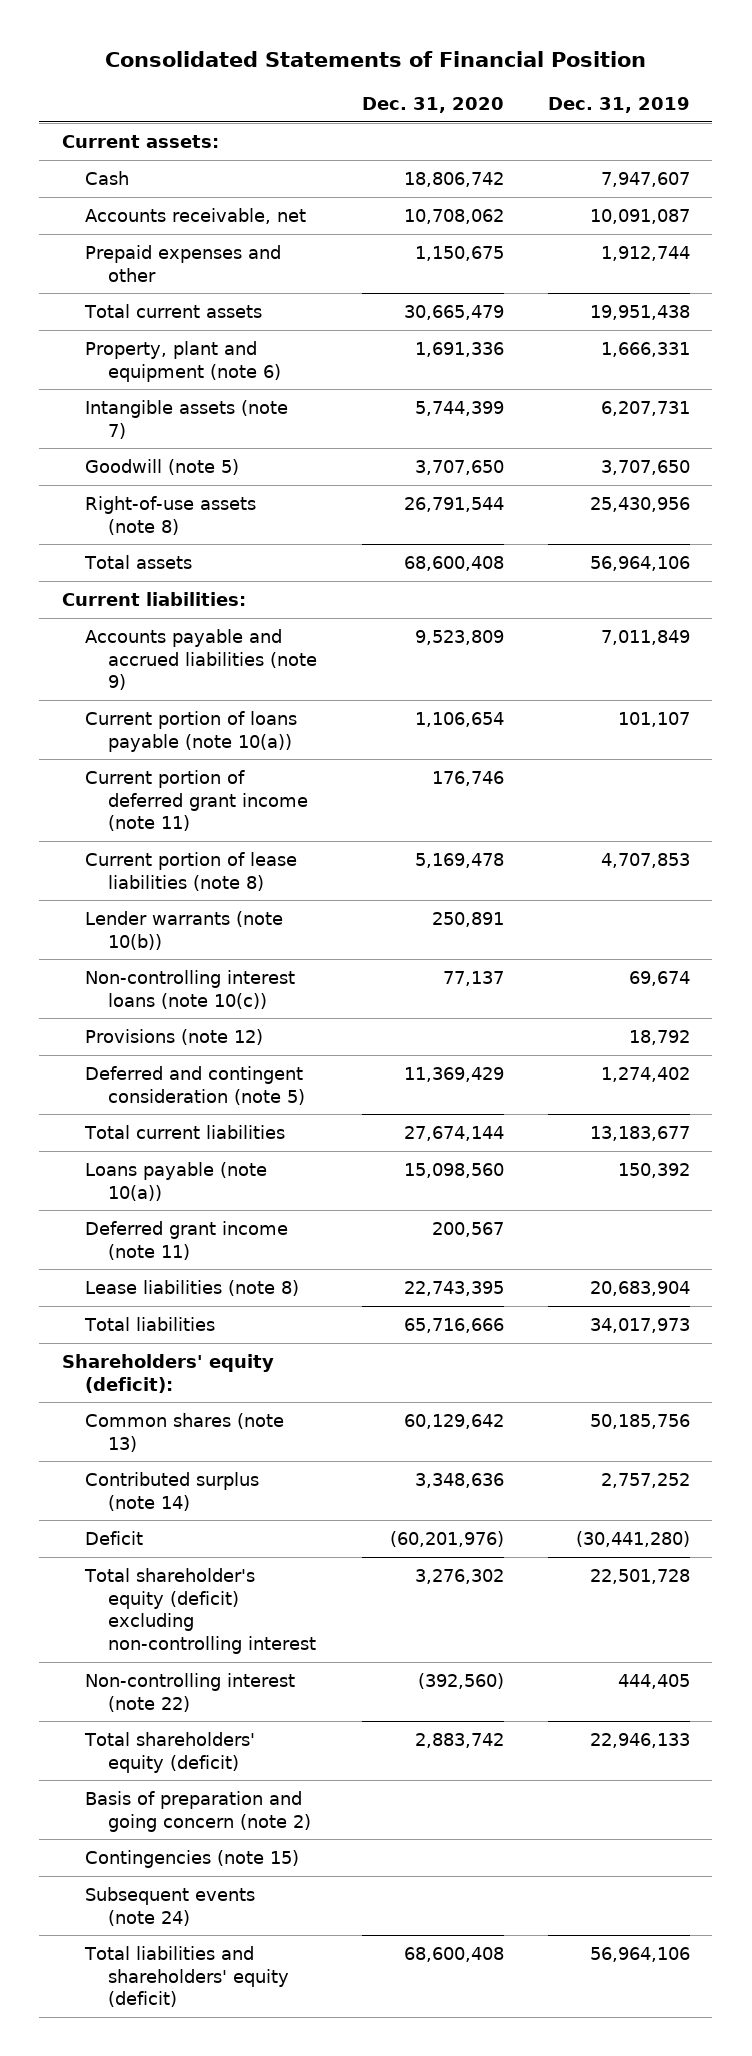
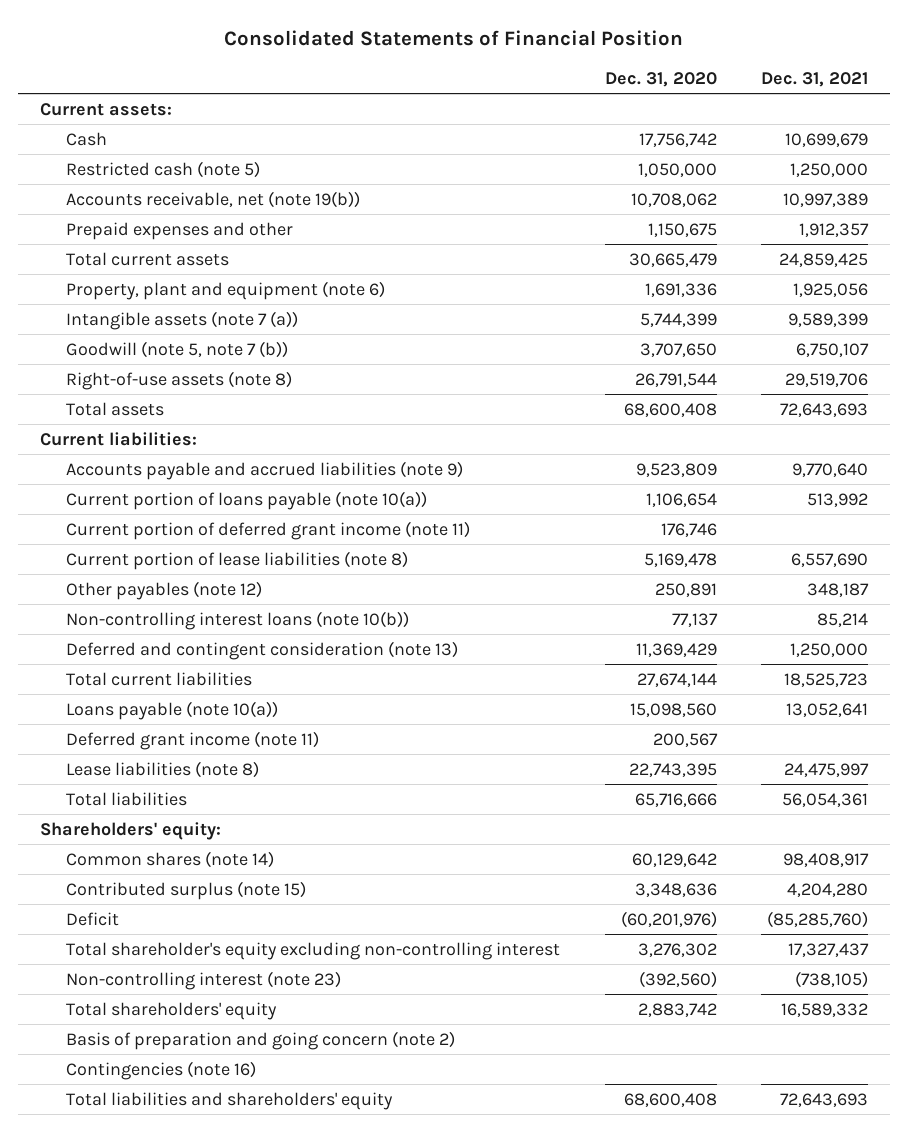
- | Dec. 31, 2020 | Dec. 31, 2019
+ | Dec. 31, 2020 | Dec. 31, 2021
- Cash | 18,806,742 | 7,947,607
- Accounts receivable, net | 10,708,062 | 10,091,087
+ Cash | 17,756,742 | 10,699,679
+ Restricted cash (note 5) | 1,050,000 | 1,250,000
+ Accounts receivable, net (note 19(b)) | 10,708,062 | 10,997,389
- Intangible assets (note 7) | 5,744,399 | 6,207,731
- Goodwill (note 5) | 3,707,650 | 3,707,650
+ Intangible assets (note 7 (a)) | 5,744,399 | 9,589,399
+ Goodwill (note 5, note 7 (b)) | 3,707,650 | 6,750,107
- Lender warrants (note 10(b)) | 250,891 |
- Non-controlling interest loans (note 10(c)) | 77,137 | 69,674
- Provisions (note 12) | | 18,792
- Deferred and contingent consideration (note 5) | 11,369,429 | 1,274,402
+ Other payables (note 12) | 250,891 | 348,187
+ Non-controlling interest loans (note 10(b)) | 77,137 | 85,214
+ Deferred and contingent consideration (note 13) | 11,369,429 | 1,250,000
- Shareholders' equity (deficit):
- Common shares (note 13) | 60,129,642 | 50,185,756
- Contributed surplus (note 14) | 3,348,636 | 2,757,252
+ Shareholders' equity:
+ Common shares (note 14) | 60,129,642 | 98,408,917
+ Contributed surplus (note 15) | 3,348,636 | 4,204,280
- Total shareholder's equity (deficit) excluding non-controlling interest | 3,276,302 | 22,501,728
- Non-controlling interest (note 22) | (392,560) | 444,405
- Total shareholders' equity (deficit) | 2,883,742 | 22,946,133
+ Total shareholder's equity excluding non-controlling interest | 3,276,302 | 17,327,437
+ Non-controlling interest (note 23) | (392,560) | (738,105)
+ Total shareholders' equity | 2,883,742 | 16,589,332
- Contingencies (note 15)
- Subsequent events (note 24)
- Total liabilities and shareholders' equity (deficit) | 68,600,408 | 56,964,106
+ Contingencies (note 16)
+ Total liabilities and shareholders' equity | 68,600,408 | 72,643,693

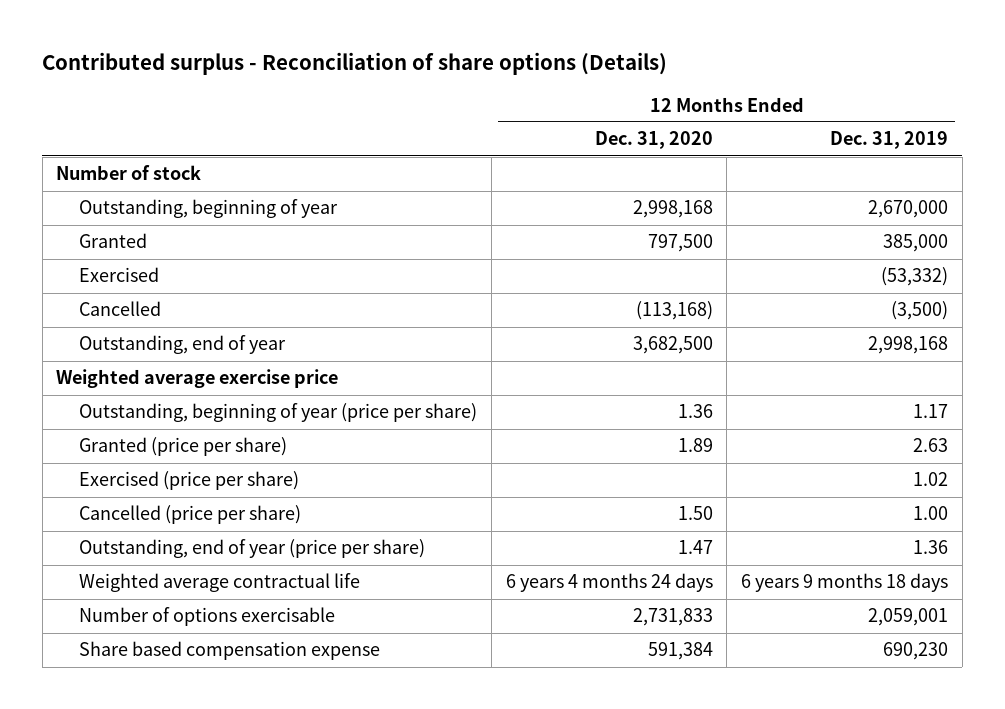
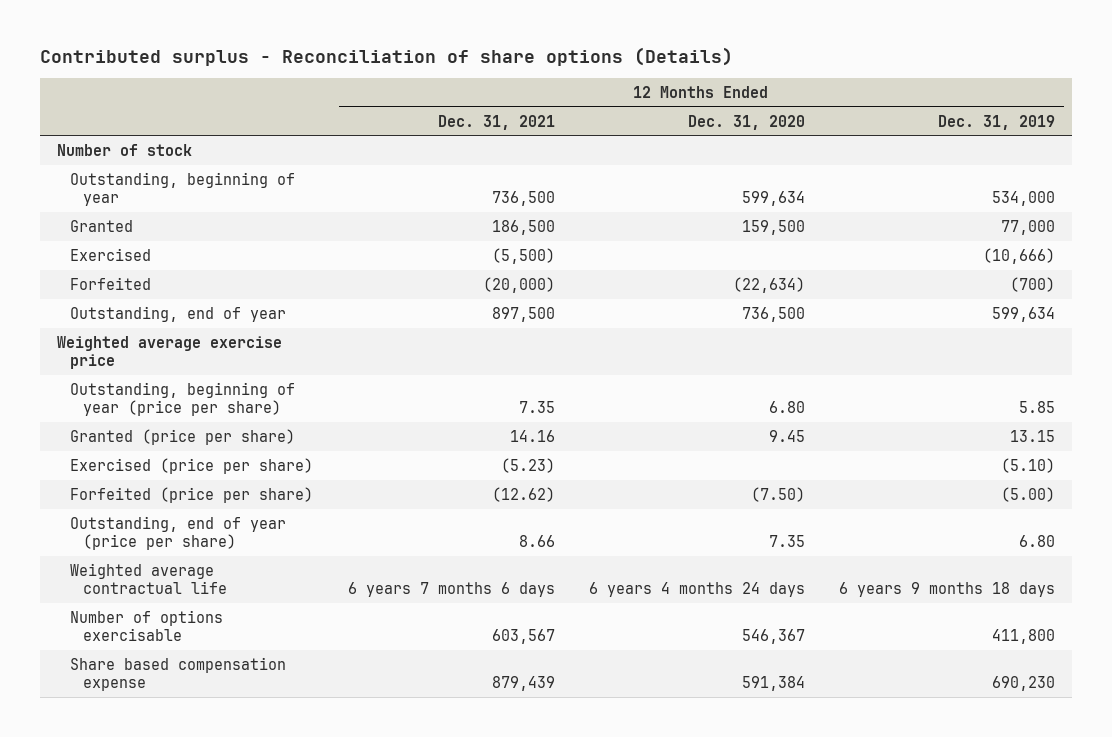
- | 12 Months Ended Dec. 31, 2020 | 12 Months Ended Dec. 31, 2019
+ | 12 Months Ended Dec. 31, 2021 | 12 Months Ended Dec. 31, 2020 | 12 Months Ended Dec. 31, 2019
- Outstanding, beginning of year | 2,998,168 | 2,670,000
- Granted | 797,500 | 385,000
- Exercised | | (53,332)
- Cancelled | (113,168) | (3,500)
- Outstanding, end of year | 3,682,500 | 2,998,168
+ Outstanding, beginning of year | 736,500 | 599,634 | 534,000
+ Granted | 186,500 | 159,500 | 77,000
+ Exercised | (5,500) | | (10,666)
+ Forfeited | (20,000) | (22,634) | (700)
+ Outstanding, end of year | 897,500 | 736,500 | 599,634
- Outstanding, beginning of year (price per share) | 1.36 | 1.17
- Granted (price per share) | 1.89 | 2.63
- Exercised (price per share) | | 1.02
- Cancelled (price per share) | 1.50 | 1.00
- Outstanding, end of year (price per share) | 1.47 | 1.36
+ Outstanding, beginning of year (price per share) | 7.35 | 6.80 | 5.85
+ Granted (price per share) | 14.16 | 9.45 | 13.15
+ Exercised (price per share) | (5.23) | | (5.10)
+ Forfeited (price per share) | (12.62) | (7.50) | (5.00)
+ Outstanding, end of year (price per share) | 8.66 | 7.35 | 6.80
- Number of options exercisable | 2,731,833 | 2,059,001
+ Number of options exercisable | 603,567 | 546,367 | 411,800

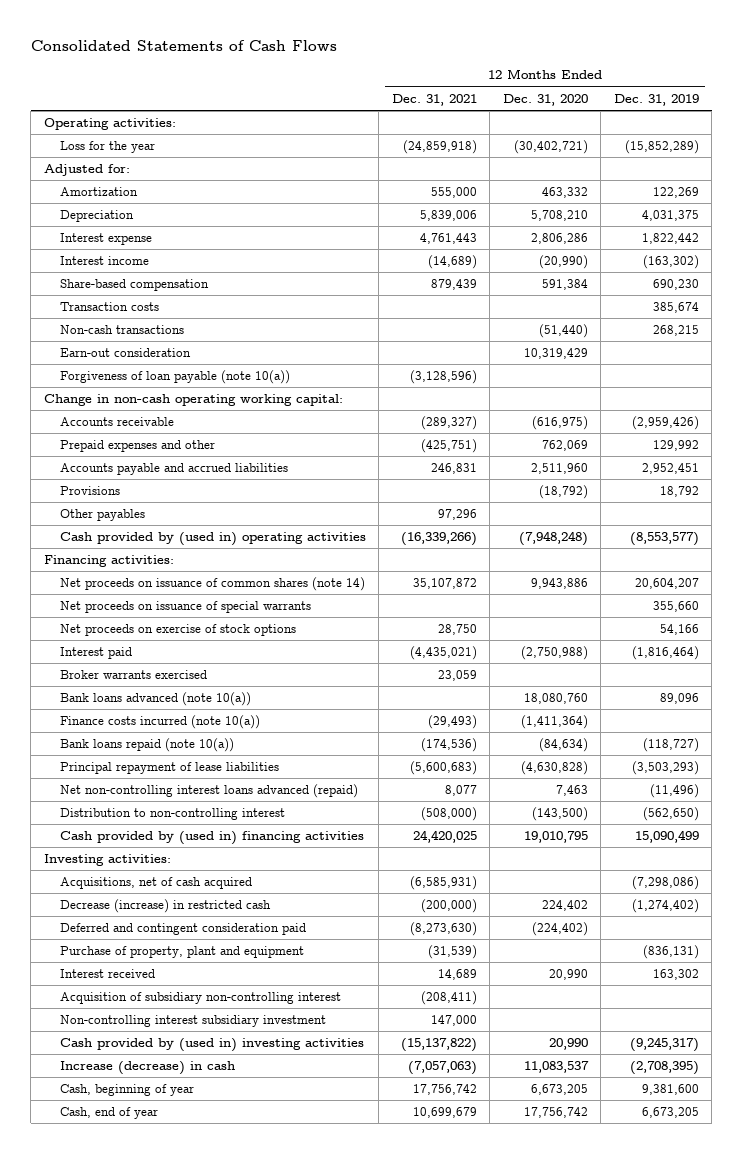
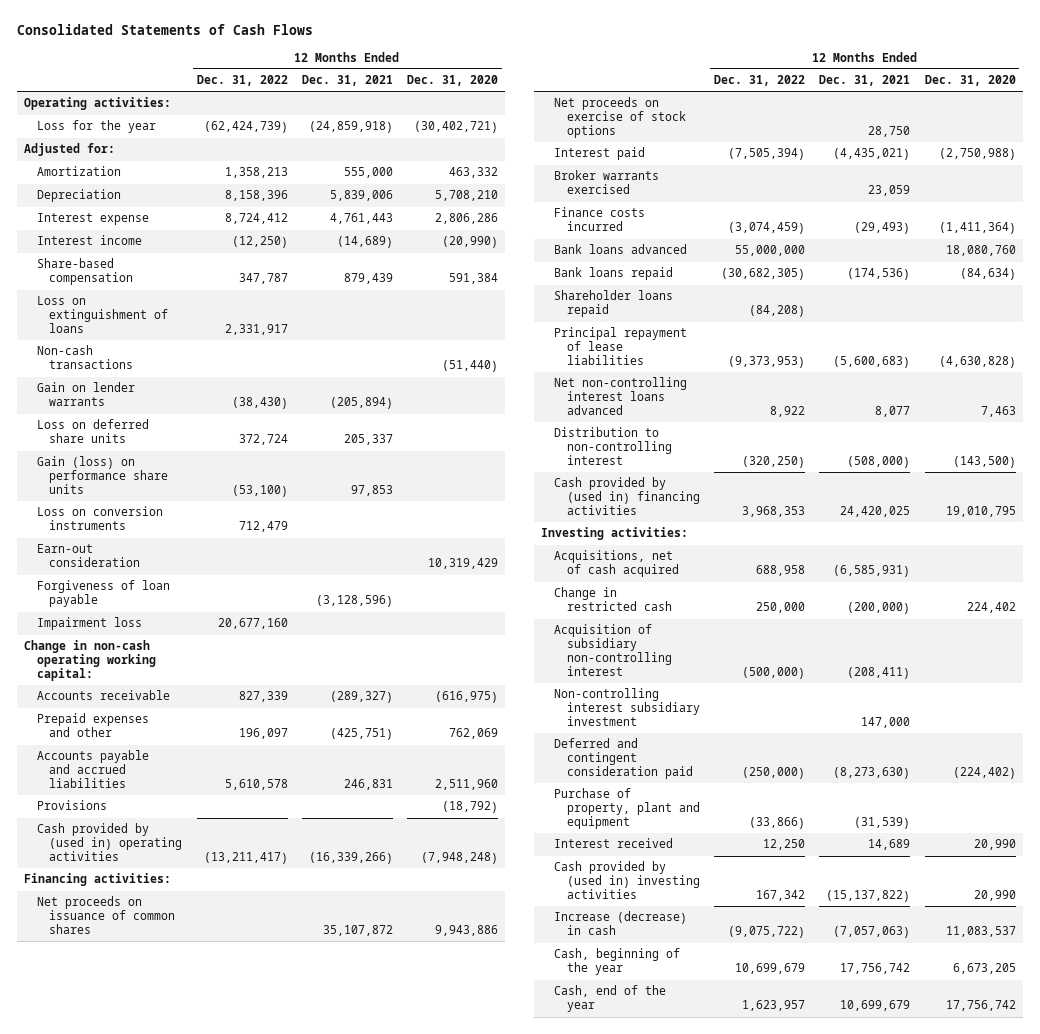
- | 12 Months Ended Dec. 31, 2021 | 12 Months Ended Dec. 31, 2020 | 12 Months Ended Dec. 31, 2019
+ | 12 Months Ended Dec. 31, 2022 | 12 Months Ended Dec. 31, 2021 | 12 Months Ended Dec. 31, 2020
- Transaction costs | | | 385,674
+ Loss on extinguishment of loans | 2,331,917 | |
+ Gain on lender warrants | (38,430) | (205,894) |
+ Loss on deferred share units | 372,724 | 205,337 |
+ Gain (loss) on performance share units | (53,100) | 97,853 |
+ Loss on conversion instruments | 712,479 | |
- Forgiveness of loan payable (note 10(a)) | (3,128,596) | |
+ Forgiveness of loan payable | | (3,128,596) |
+ Impairment loss | 20,677,160 | |
- Other payables | 97,296 | |
- Net proceeds on issuance of common shares (note 14) | 35,107,872 | 9,943,886 | 20,604,207
- Net proceeds on issuance of special warrants | | | 355,660
+ Net proceeds on issuance of common shares | | 35,107,872 | 9,943,886
- Bank loans advanced (note 10(a)) | | 18,080,760 | 89,096
- Finance costs incurred (note 10(a)) | (29,493) | (1,411,364) |
- Bank loans repaid (note 10(a)) | (174,536) | (84,634) | (118,727)
+ Finance costs incurred | (3,074,459) | (29,493) | (1,411,364)
+ Bank loans advanced | 55,000,000 | | 18,080,760
+ Bank loans repaid | (30,682,305) | (174,536) | (84,634)
+ Shareholder loans repaid | (84,208) | |
- Net non-controlling interest loans advanced (repaid) | 8,077 | 7,463 | (11,496)
+ Net non-controlling interest loans advanced | 8,922 | 8,077 | 7,463
- Decrease (increase) in restricted cash | (200,000) | 224,402 | (1,274,402)
+ Change in restricted cash | 250,000 | (200,000) | 224,402
moved up: Acquisition of subsidiary non-controlling interest | (500,000) | (208,411) |
moved up: Non-controlling interest subsidiary investment | | 147,000 |
- Cash, beginning of year | 17,756,742 | 6,673,205 | 9,381,600
- Cash, end of year | 10,699,679 | 17,756,742 | 6,673,205
+ Cash, beginning of the year | 10,699,679 | 17,756,742 | 6,673,205
+ Cash, end of the year | 1,623,957 | 10,699,679 | 17,756,742

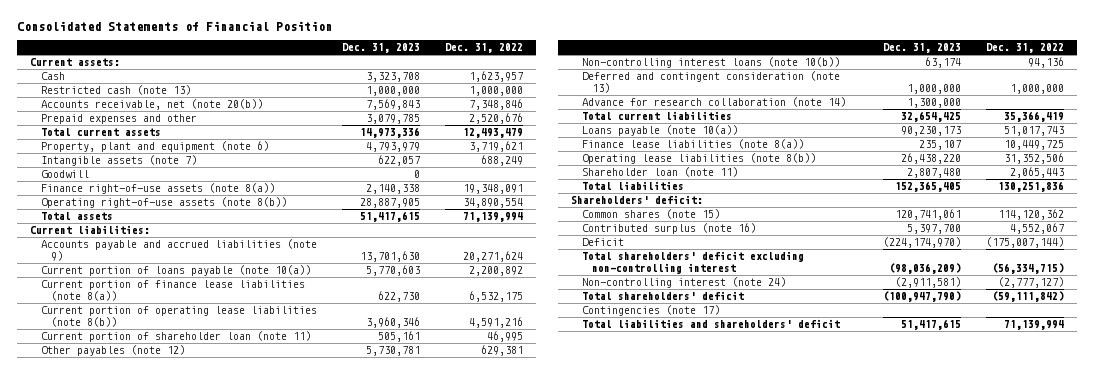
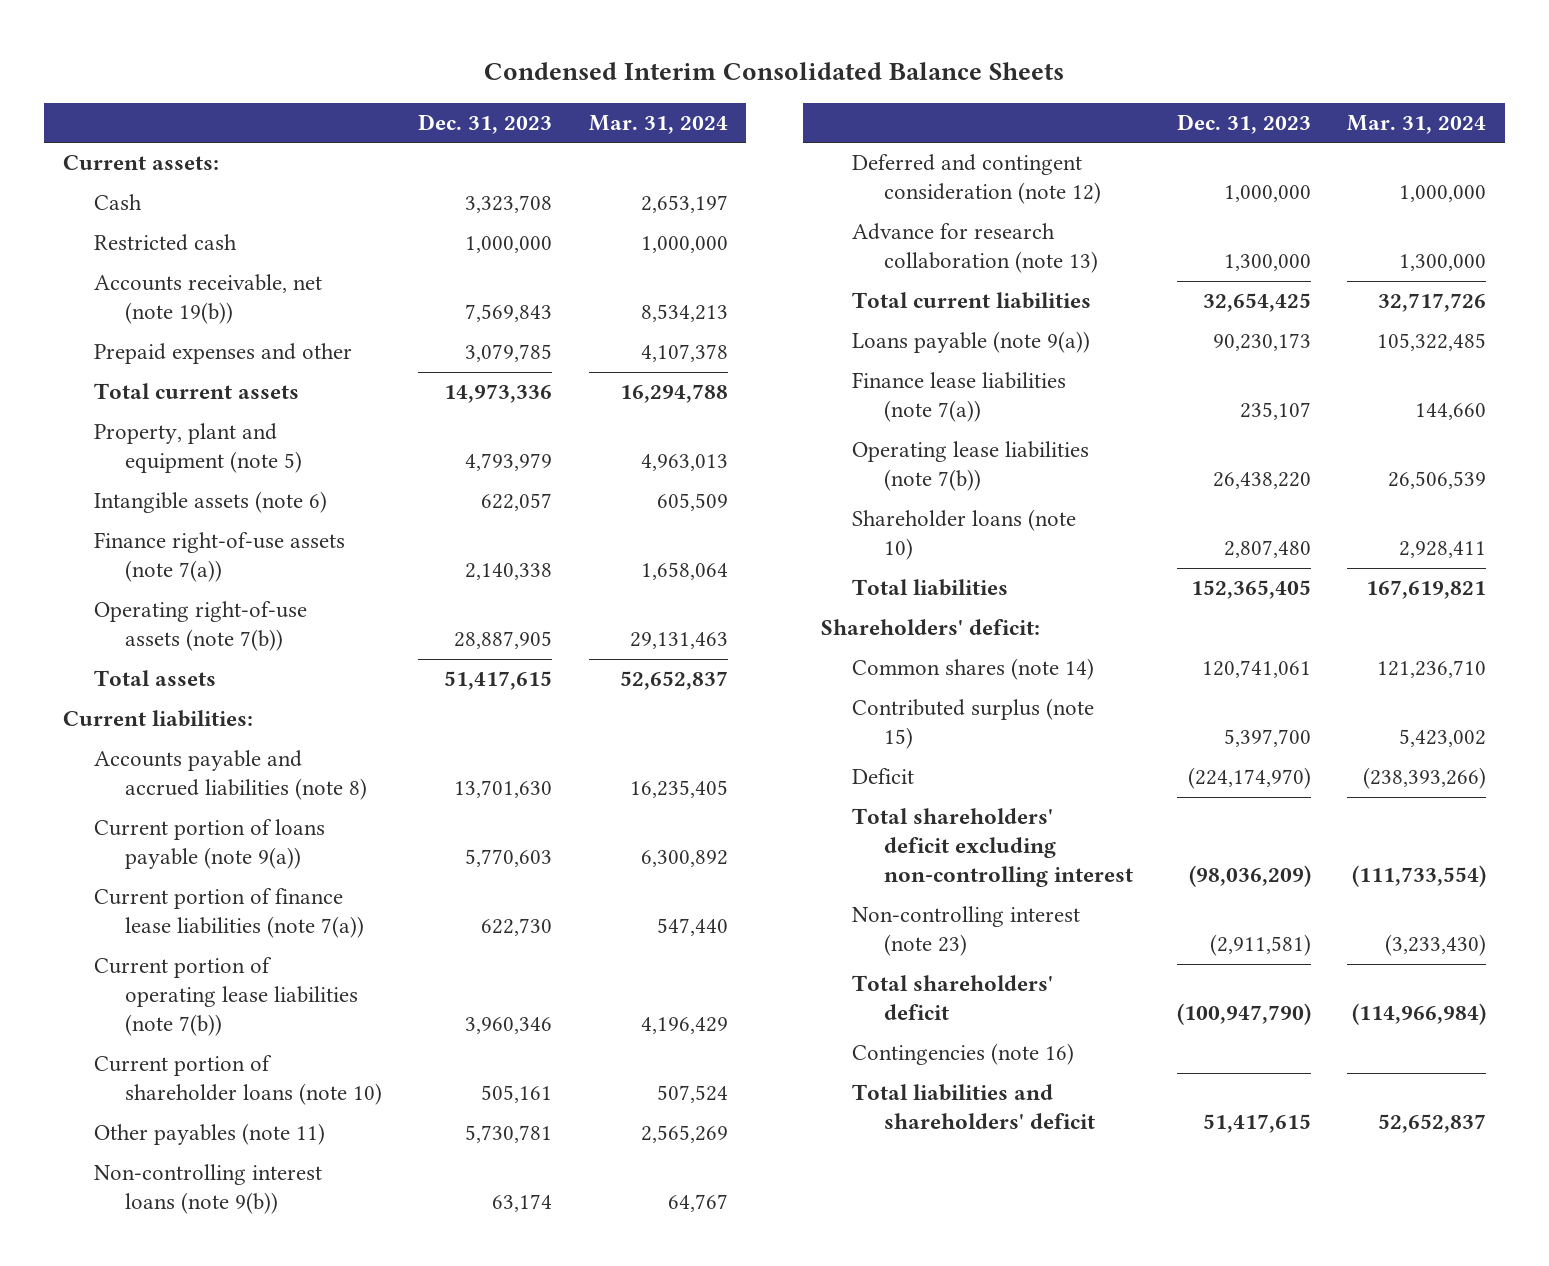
- Consolidated Statements of Financial Position
+ Condensed Interim Consolidated Balance Sheets
- | Dec. 31, 2023 | Dec. 31, 2022
+ | Dec. 31, 2023 | Mar. 31, 2024
- Restricted cash (note 13) | 1,000,000 | 1,000,000
- Accounts receivable, net (note 20(b)) | 7,569,843 | 7,348,846
+ Restricted cash | 1,000,000 | 1,000,000
+ Accounts receivable, net (note 19(b)) | 7,569,843 | 8,534,213
- Property, plant and equipment (note 6) | 4,793,979 | 3,719,621
- Intangible assets (note 7) | 622,057 | 688,249
- Goodwill | 0 |
- Finance right-of-use assets (note 8(a)) | 2,140,338 | 19,348,091
- Operating right-of-use assets (note 8(b)) | 28,887,905 | 34,890,554
+ Property, plant and equipment (note 5) | 4,793,979 | 4,963,013
+ Intangible assets (note 6) | 622,057 | 605,509
+ Finance right-of-use assets (note 7(a)) | 2,140,338 | 1,658,064
+ Operating right-of-use assets (note 7(b)) | 28,887,905 | 29,131,463
- Accounts payable and accrued liabilities (note 9) | 13,701,630 | 20,271,624
- Current portion of loans payable (note 10(a)) | 5,770,603 | 2,200,892
- Current portion of finance lease liabilities (note 8(a)) | 622,730 | 6,532,175
- Current portion of operating lease liabilities (note 8(b)) | 3,960,346 | 4,591,216
- Current portion of shareholder loan (note 11) | 505,161 | 46,995
- Other payables (note 12) | 5,730,781 | 629,381
- Non-controlling interest loans (note 10(b)) | 63,174 | 94,136
- Deferred and contingent consideration (note 13) | 1,000,000 | 1,000,000
- Advance for research collaboration (note 14) | 1,300,000 |
+ Accounts payable and accrued liabilities (note 8) | 13,701,630 | 16,235,405
+ Current portion of loans payable (note 9(a)) | 5,770,603 | 6,300,892
+ Current portion of finance lease liabilities (note 7(a)) | 622,730 | 547,440
+ Current portion of operating lease liabilities (note 7(b)) | 3,960,346 | 4,196,429
+ Current portion of shareholder loans (note 10) | 505,161 | 507,524
+ Other payables (note 11) | 5,730,781 | 2,565,269
+ Non-controlling interest loans (note 9(b)) | 63,174 | 64,767
+ Deferred and contingent consideration (note 12) | 1,000,000 | 1,000,000
+ Advance for research collaboration (note 13) | 1,300,000 | 1,300,000
- Loans payable (note 10(a)) | 90,230,173 | 51,017,743
- Finance lease liabilities (note 8(a)) | 235,107 | 10,449,725
- Operating lease liabilities (note 8(b)) | 26,438,220 | 31,352,506
- Shareholder loan (note 11) | 2,807,480 | 2,065,443
+ Loans payable (note 9(a)) | 90,230,173 | 105,322,485
+ Finance lease liabilities (note 7(a)) | 235,107 | 144,660
+ Operating lease liabilities (note 7(b)) | 26,438,220 | 26,506,539
+ Shareholder loans (note 10) | 2,807,480 | 2,928,411
- Common shares (note 15) | 120,741,061 | 114,120,362
- Contributed surplus (note 16) | 5,397,700 | 4,552,067
+ Common shares (note 14) | 120,741,061 | 121,236,710
+ Contributed surplus (note 15) | 5,397,700 | 5,423,002
- Non-controlling interest (note 24) | (2,911,581) | (2,777,127)
+ Non-controlling interest (note 23) | (2,911,581) | (3,233,430)
- Contingencies (note 17)
+ Contingencies (note 16)

